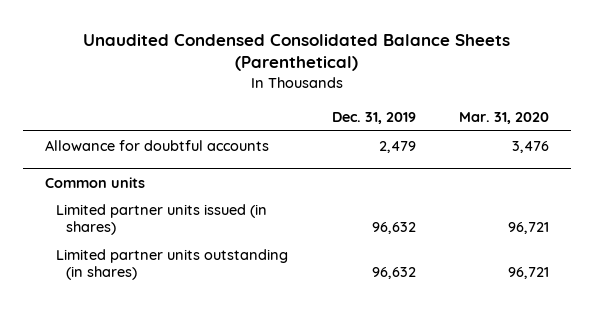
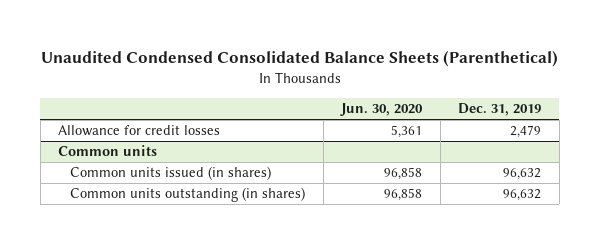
- | Dec. 31, 2019 | Mar. 31, 2020
+ | Jun. 30, 2020 | Dec. 31, 2019
- Allowance for doubtful accounts | 2,479 | 3,476
+ Allowance for credit losses | 5,361 | 2,479
@ Common units
- Limited partner units issued (in shares) | 96,632 | 96,721
- Limited partner units outstanding (in shares) | 96,632 | 96,721
+ Common units issued (in shares) | 96,858 | 96,632
+ Common units outstanding (in shares) | 96,858 | 96,632

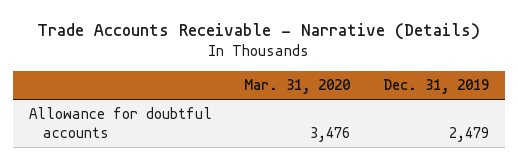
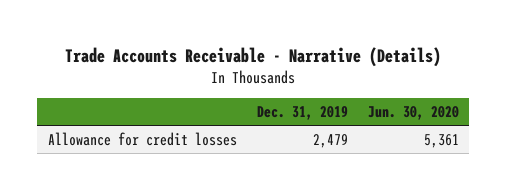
- | Mar. 31, 2020 | Dec. 31, 2019
+ | Dec. 31, 2019 | Jun. 30, 2020
- Allowance for doubtful accounts | 3,476 | 2,479
+ Allowance for credit losses | 2,479 | 5,361

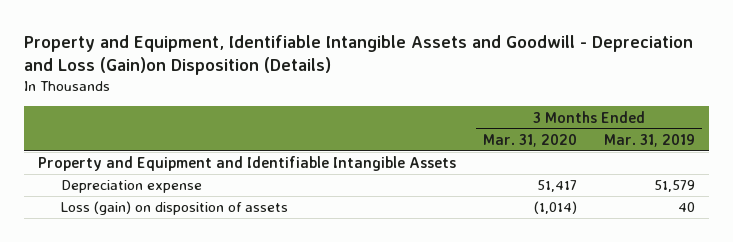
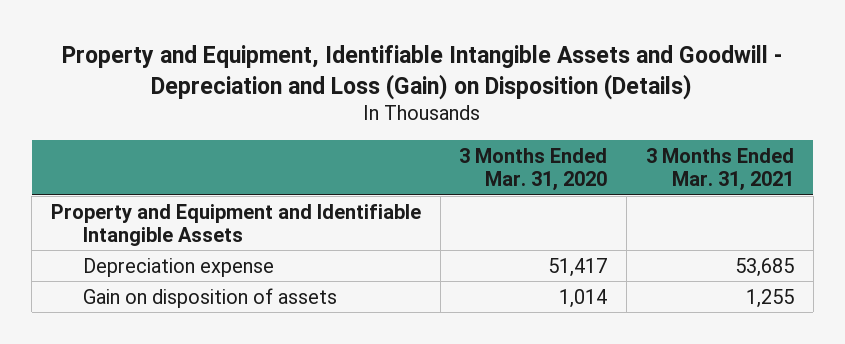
- Property and Equipment, Identifiable Intangible Assets and Goodwill - Depreciation and Loss (Gain)on Disposition (Details)
+ Property and Equipment, Identifiable Intangible Assets and Goodwill - Depreciation and Loss (Gain) on Disposition (Details)
- | 3 Months Ended Mar. 31, 2020 | 3 Months Ended Mar. 31, 2019
+ | 3 Months Ended Mar. 31, 2020 | 3 Months Ended Mar. 31, 2021
- Loss (gain) on disposition of assets | (1,014) | 40
+ Gain on disposition of assets | 1,014 | 1,255

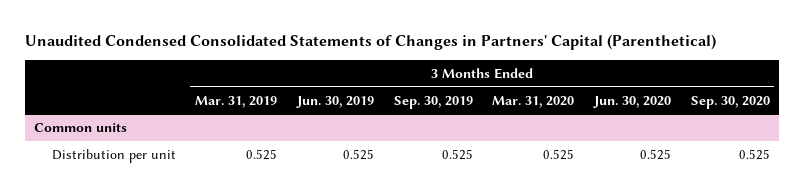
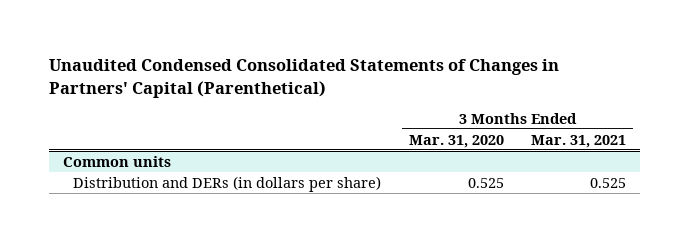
- | 3 Months Ended Mar. 31, 2019 | 3 Months Ended Jun. 30, 2019 | 3 Months Ended Sep. 30, 2019 | 3 Months Ended Mar. 31, 2020 | 3 Months Ended Jun. 30, 2020 | 3 Months Ended Sep. 30, 2020
+ | 3 Months Ended Mar. 31, 2020 | 3 Months Ended Mar. 31, 2021
@ Common units
- Distribution per unit | 0.525 | 0.525 | 0.525 | 0.525 | 0.525 | 0.525
+ Distribution and DERs (in dollars per share) | 0.525 | 0.525

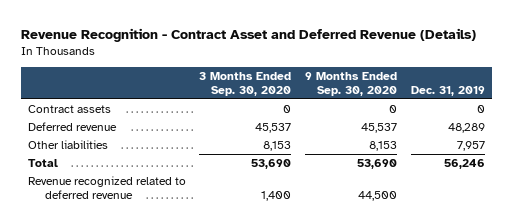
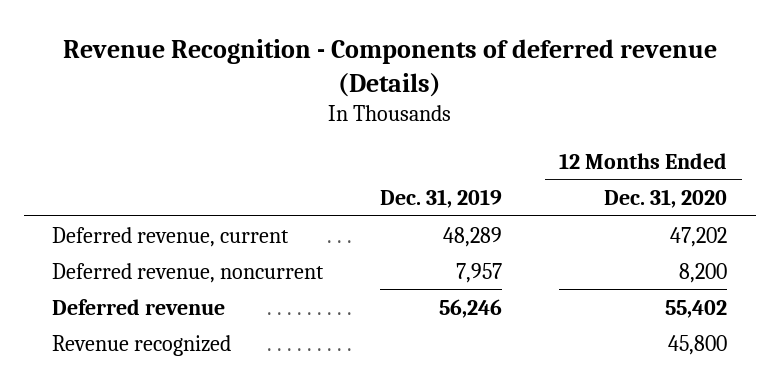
- Revenue Recognition - Contract Asset and Deferred Revenue (Details)
+ Revenue Recognition - Components of deferred revenue (Details)
- | 3 Months Ended Sep. 30, 2020 | 9 Months Ended Sep. 30, 2020 | Dec. 31, 2019
+ | Dec. 31, 2019 | 12 Months Ended Dec. 31, 2020
- Contract assets | 0 | 0 | 0
- Deferred revenue | 45,537 | 45,537 | 48,289
- Other liabilities | 8,153 | 8,153 | 7,957
- Total | 53,690 | 53,690 | 56,246
- Revenue recognized related to deferred revenue | 1,400 | 44,500 |
+ Deferred revenue, current | 48,289 | 47,202
+ Deferred revenue, noncurrent | 7,957 | 8,200
+ Deferred revenue | 56,246 | 55,402
+ Revenue recognized | | 45,800

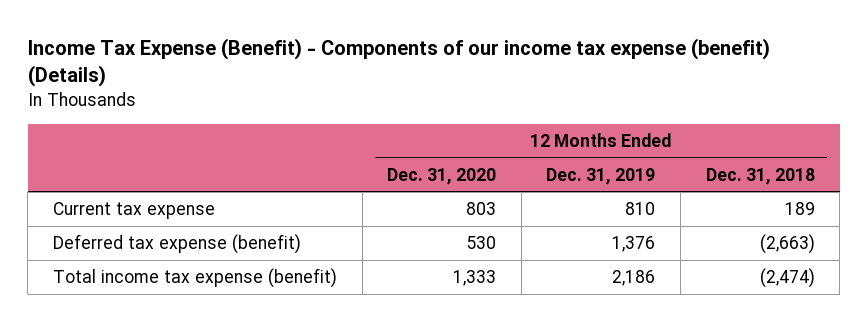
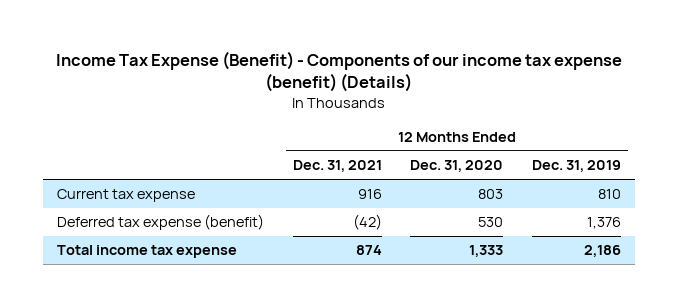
- | 12 Months Ended Dec. 31, 2020 | 12 Months Ended Dec. 31, 2019 | 12 Months Ended Dec. 31, 2018
+ | 12 Months Ended Dec. 31, 2021 | 12 Months Ended Dec. 31, 2020 | 12 Months Ended Dec. 31, 2019
- Total income tax expense (benefit) | 1,333 | 2,186 | (2,474)
+ Total income tax expense | 874 | 1,333 | 2,186

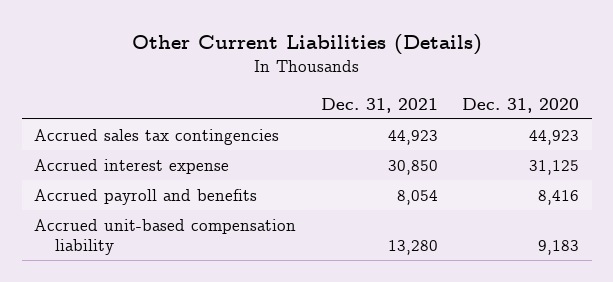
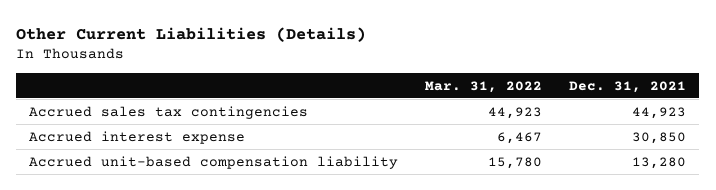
- | Dec. 31, 2021 | Dec. 31, 2020
+ | Mar. 31, 2022 | Dec. 31, 2021
- Accrued payroll and benefits | 8,054 | 8,416

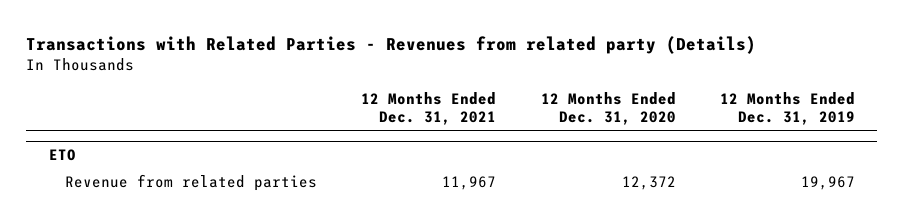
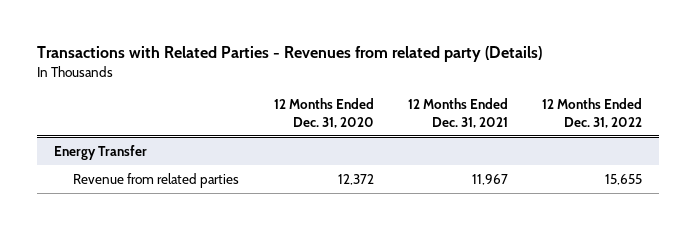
- | 12 Months Ended Dec. 31, 2021 | 12 Months Ended Dec. 31, 2020 | 12 Months Ended Dec. 31, 2019
+ | 12 Months Ended Dec. 31, 2020 | 12 Months Ended Dec. 31, 2021 | 12 Months Ended Dec. 31, 2022
- ETO
+ Energy Transfer

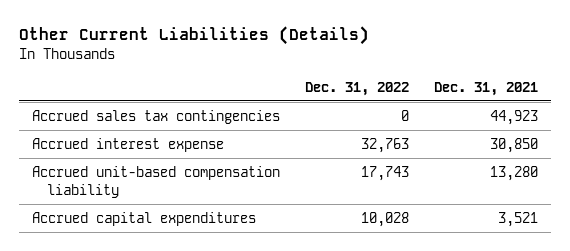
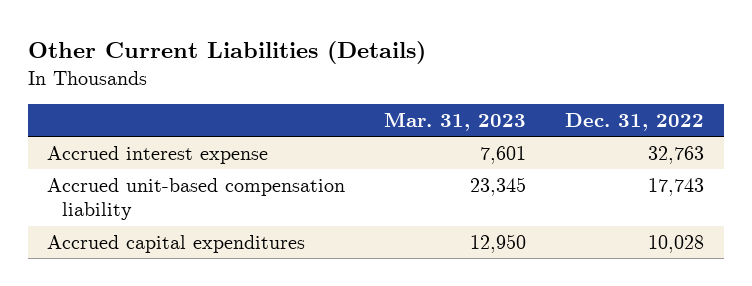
- | Dec. 31, 2022 | Dec. 31, 2021
+ | Mar. 31, 2023 | Dec. 31, 2022
- Accrued sales tax contingencies | 0 | 44,923

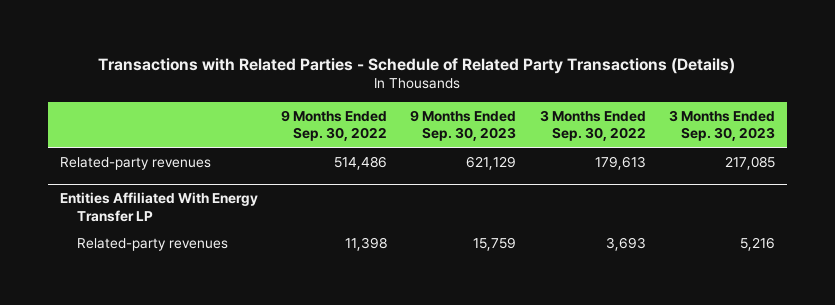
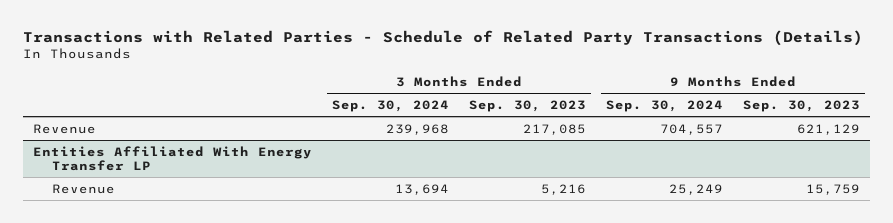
- | 9 Months Ended Sep. 30, 2022 | 9 Months Ended Sep. 30, 2023 | 3 Months Ended Sep. 30, 2022 | 3 Months Ended Sep. 30, 2023
+ | 3 Months Ended Sep. 30, 2024 | 3 Months Ended Sep. 30, 2023 | 9 Months Ended Sep. 30, 2024 | 9 Months Ended Sep. 30, 2023
- Related-party revenues | 514,486 | 621,129 | 179,613 | 217,085
+ Revenue | 239,968 | 217,085 | 704,557 | 621,129
@ Entities Affiliated With Energy Transfer LP
- Related-party revenues | 11,398 | 15,759 | 3,693 | 5,216
+ Revenue | 13,694 | 5,216 | 25,249 | 15,759

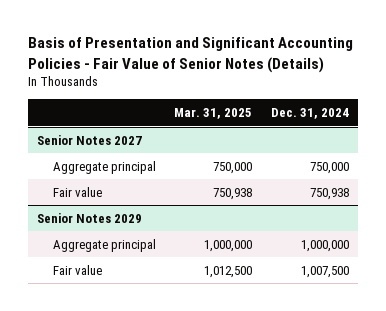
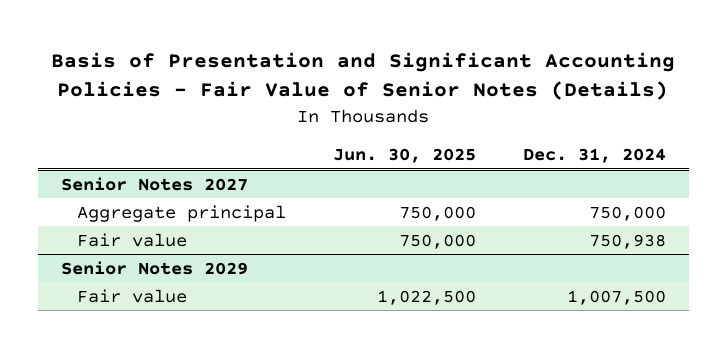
- | Mar. 31, 2025 | Dec. 31, 2024
+ | Jun. 30, 2025 | Dec. 31, 2024
@ Senior Notes 2029
- Aggregate principal | 1,000,000 | 1,000,000

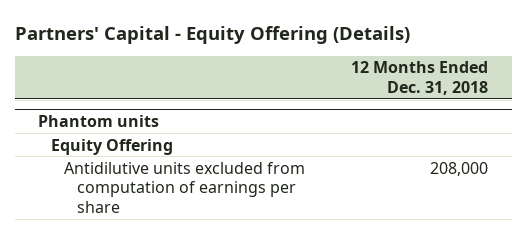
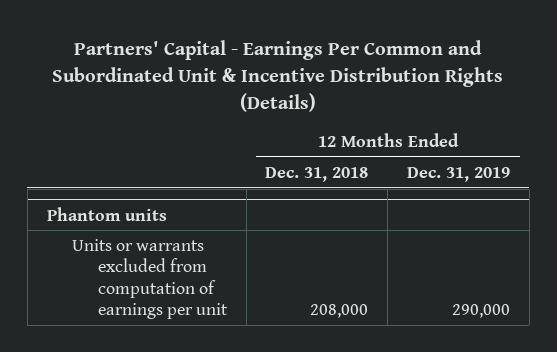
- Partners' Capital - Equity Offering (Details)
+ Partners' Capital - Earnings Per Common and Subordinated Unit & Incentive Distribution Rights (Details)
- | 12 Months Ended Dec. 31, 2018
+ | 12 Months Ended Dec. 31, 2018 | 12 Months Ended Dec. 31, 2019
@ Phantom units
- Equity Offering
- Antidilutive units excluded from computation of earnings per share | 208,000
+ Units or warrants excluded from computation of earnings per unit | 208,000 | 290,000

